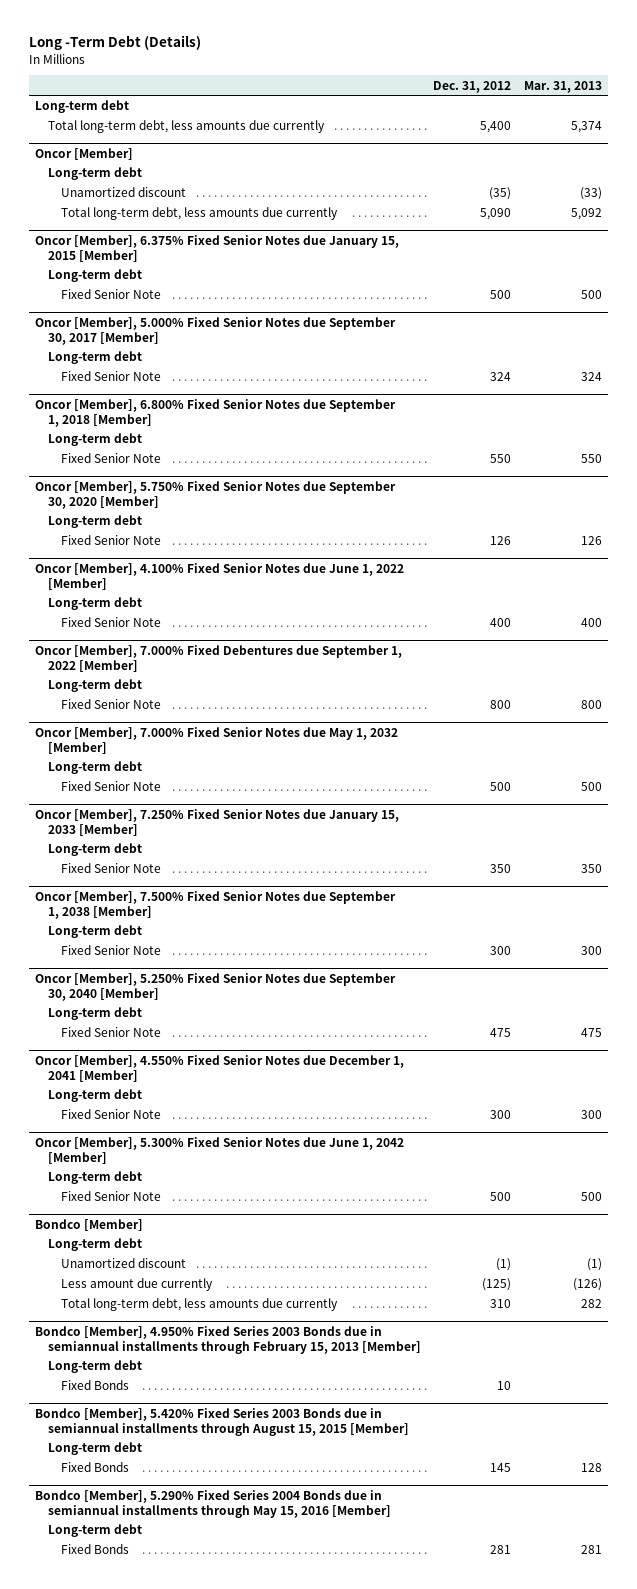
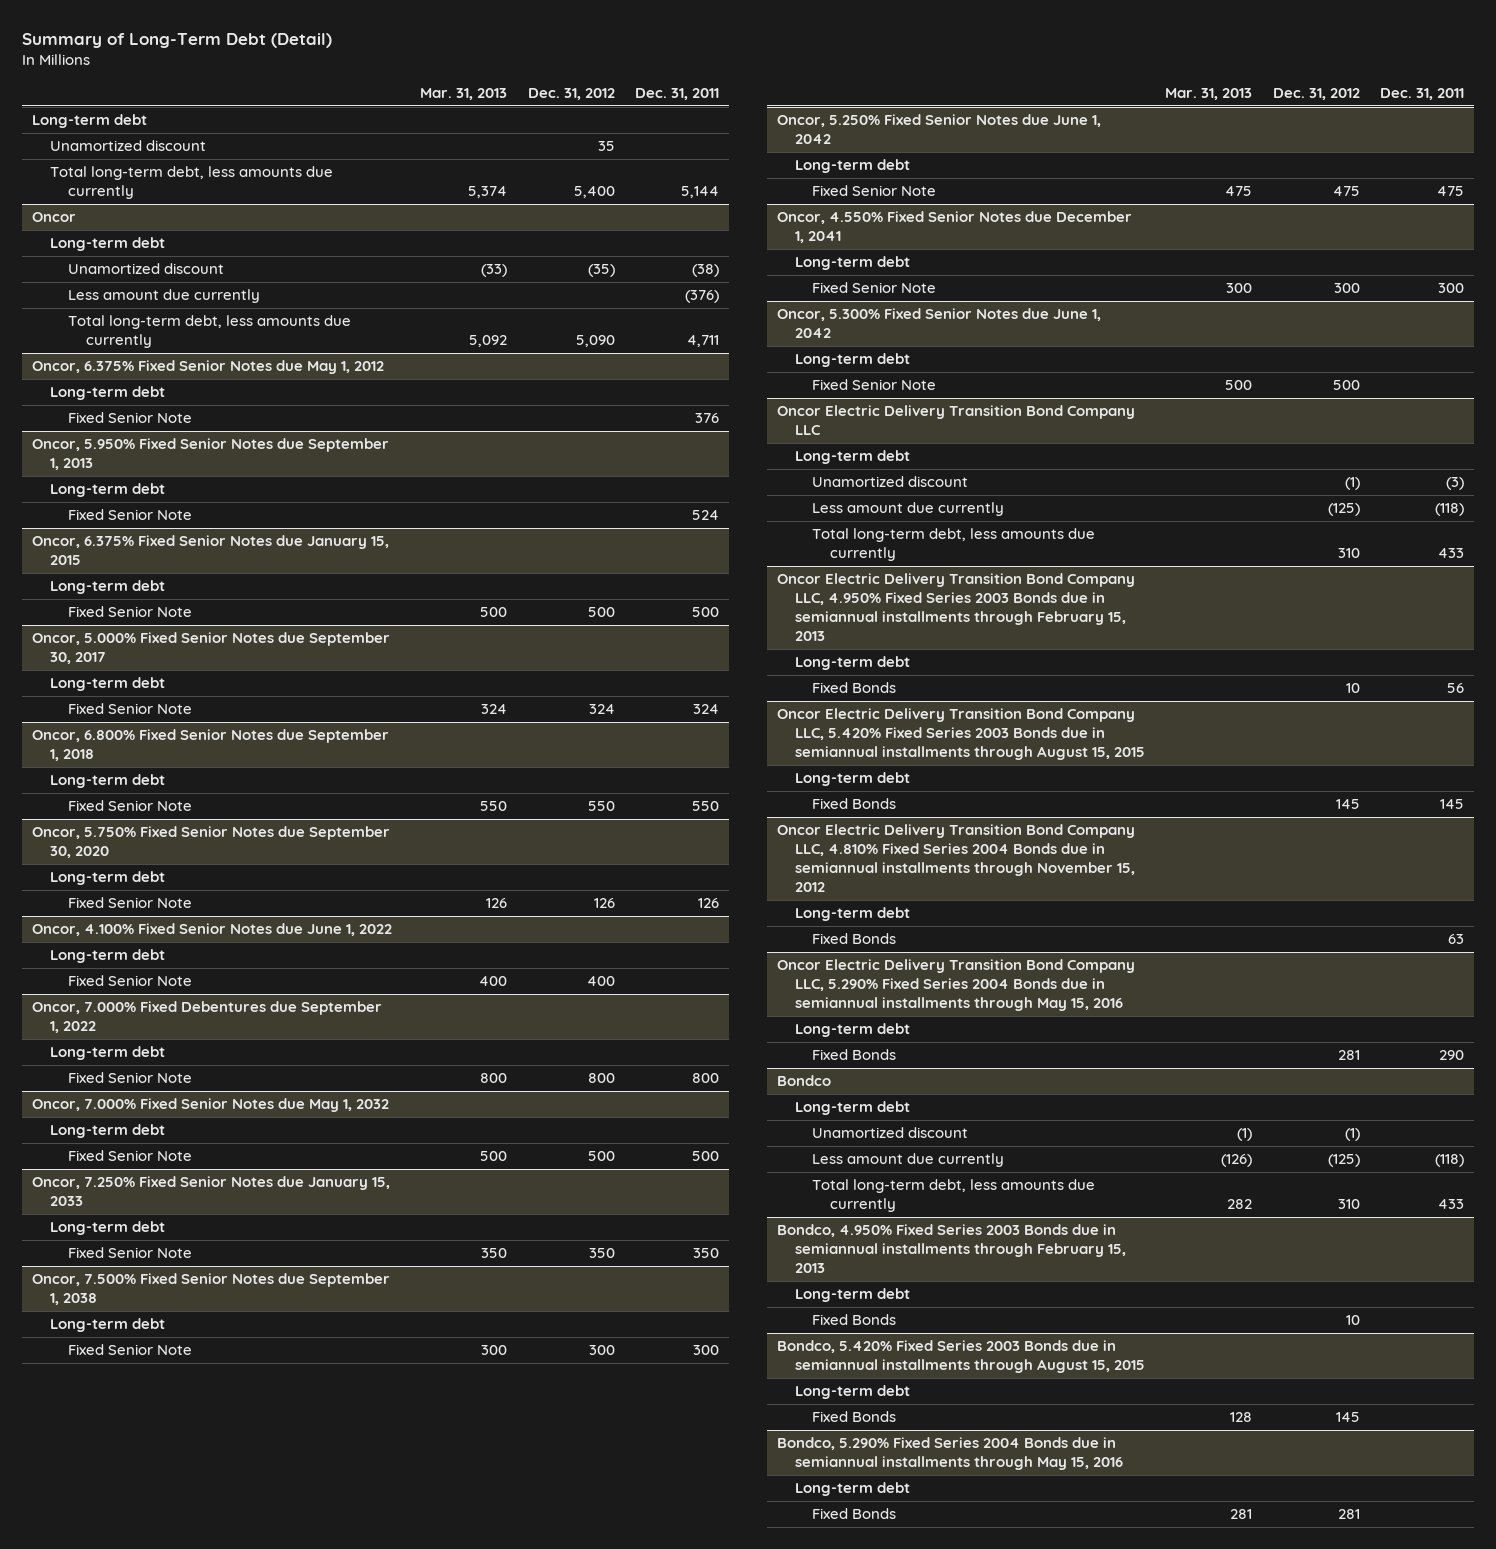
- Long -Term Debt (Details)
+ Summary of Long-Term Debt (Detail)
- | Dec. 31, 2012 | Mar. 31, 2013
+ | Mar. 31, 2013 | Dec. 31, 2012 | Dec. 31, 2011
+ Unamortized discount | | 35 |
- Oncor [Member]
+ Oncor
+ Less amount due currently | | | (376)
- Oncor [Member], 6.375% Fixed Senior Notes due January 15, 2015 [Member]
+ Oncor, 6.375% Fixed Senior Notes due May 1, 2012
+ Fixed Senior Note | | | 376
+ Oncor, 5.950% Fixed Senior Notes due September 1, 2013
+ Long-term debt
+ Fixed Senior Note | | | 524
+ Oncor, 6.375% Fixed Senior Notes due January 15, 2015
+ Long-term debt
- Oncor [Member], 5.000% Fixed Senior Notes due September 30, 2017 [Member]
+ Oncor, 5.000% Fixed Senior Notes due September 30, 2017
- Oncor [Member], 6.800% Fixed Senior Notes due September 1, 2018 [Member]
+ Oncor, 6.800% Fixed Senior Notes due September 1, 2018
- Oncor [Member], 5.750% Fixed Senior Notes due September 30, 2020 [Member]
+ Oncor, 5.750% Fixed Senior Notes due September 30, 2020
- Oncor [Member], 4.100% Fixed Senior Notes due June 1, 2022 [Member]
+ Oncor, 4.100% Fixed Senior Notes due June 1, 2022
- Oncor [Member], 7.000% Fixed Debentures due September 1, 2022 [Member]
+ Oncor, 7.000% Fixed Debentures due September 1, 2022
- Oncor [Member], 7.000% Fixed Senior Notes due May 1, 2032 [Member]
+ Oncor, 7.000% Fixed Senior Notes due May 1, 2032
- Oncor [Member], 7.250% Fixed Senior Notes due January 15, 2033 [Member]
+ Oncor, 7.250% Fixed Senior Notes due January 15, 2033
- Oncor [Member], 7.500% Fixed Senior Notes due September 1, 2038 [Member]
+ Oncor, 7.500% Fixed Senior Notes due September 1, 2038
- Oncor [Member], 5.250% Fixed Senior Notes due September 30, 2040 [Member]
+ Oncor, 5.250% Fixed Senior Notes due June 1, 2042
- Oncor [Member], 4.550% Fixed Senior Notes due December 1, 2041 [Member]
+ Oncor, 4.550% Fixed Senior Notes due December 1, 2041
- Oncor [Member], 5.300% Fixed Senior Notes due June 1, 2042 [Member]
+ Oncor, 5.300% Fixed Senior Notes due June 1, 2042
- Bondco [Member]
+ Oncor Electric Delivery Transition Bond Company LLC
+ Unamortized discount | | (1) | (3)
+ Less amount due currently | | (125) | (118)
+ Total long-term debt, less amounts due currently | | 310 | 433
+ Oncor Electric Delivery Transition Bond Company LLC, 4.950% Fixed Series 2003 Bonds due in semiannual installments through February 15, 2013
+ Long-term debt
+ Fixed Bonds | | 10 | 56
+ Oncor Electric Delivery Transition Bond Company LLC, 5.420% Fixed Series 2003 Bonds due in semiannual installments through August 15, 2015
+ Long-term debt
+ Fixed Bonds | | 145 | 145
+ Oncor Electric Delivery Transition Bond Company LLC, 4.810% Fixed Series 2004 Bonds due in semiannual installments through November 15, 2012
+ Long-term debt
+ Fixed Bonds | | | 63
+ Oncor Electric Delivery Transition Bond Company LLC, 5.290% Fixed Series 2004 Bonds due in semiannual installments through May 15, 2016
+ Long-term debt
+ Fixed Bonds | | 281 | 290
+ Bondco
+ Long-term debt
- Bondco [Member], 4.950% Fixed Series 2003 Bonds due in semiannual installments through February 15, 2013 [Member]
+ Bondco, 4.950% Fixed Series 2003 Bonds due in semiannual installments through February 15, 2013
- Bondco [Member], 5.420% Fixed Series 2003 Bonds due in semiannual installments through August 15, 2015 [Member]
+ Bondco, 5.420% Fixed Series 2003 Bonds due in semiannual installments through August 15, 2015
- Bondco [Member], 5.290% Fixed Series 2004 Bonds due in semiannual installments through May 15, 2016 [Member]
+ Bondco, 5.290% Fixed Series 2004 Bonds due in semiannual installments through May 15, 2016

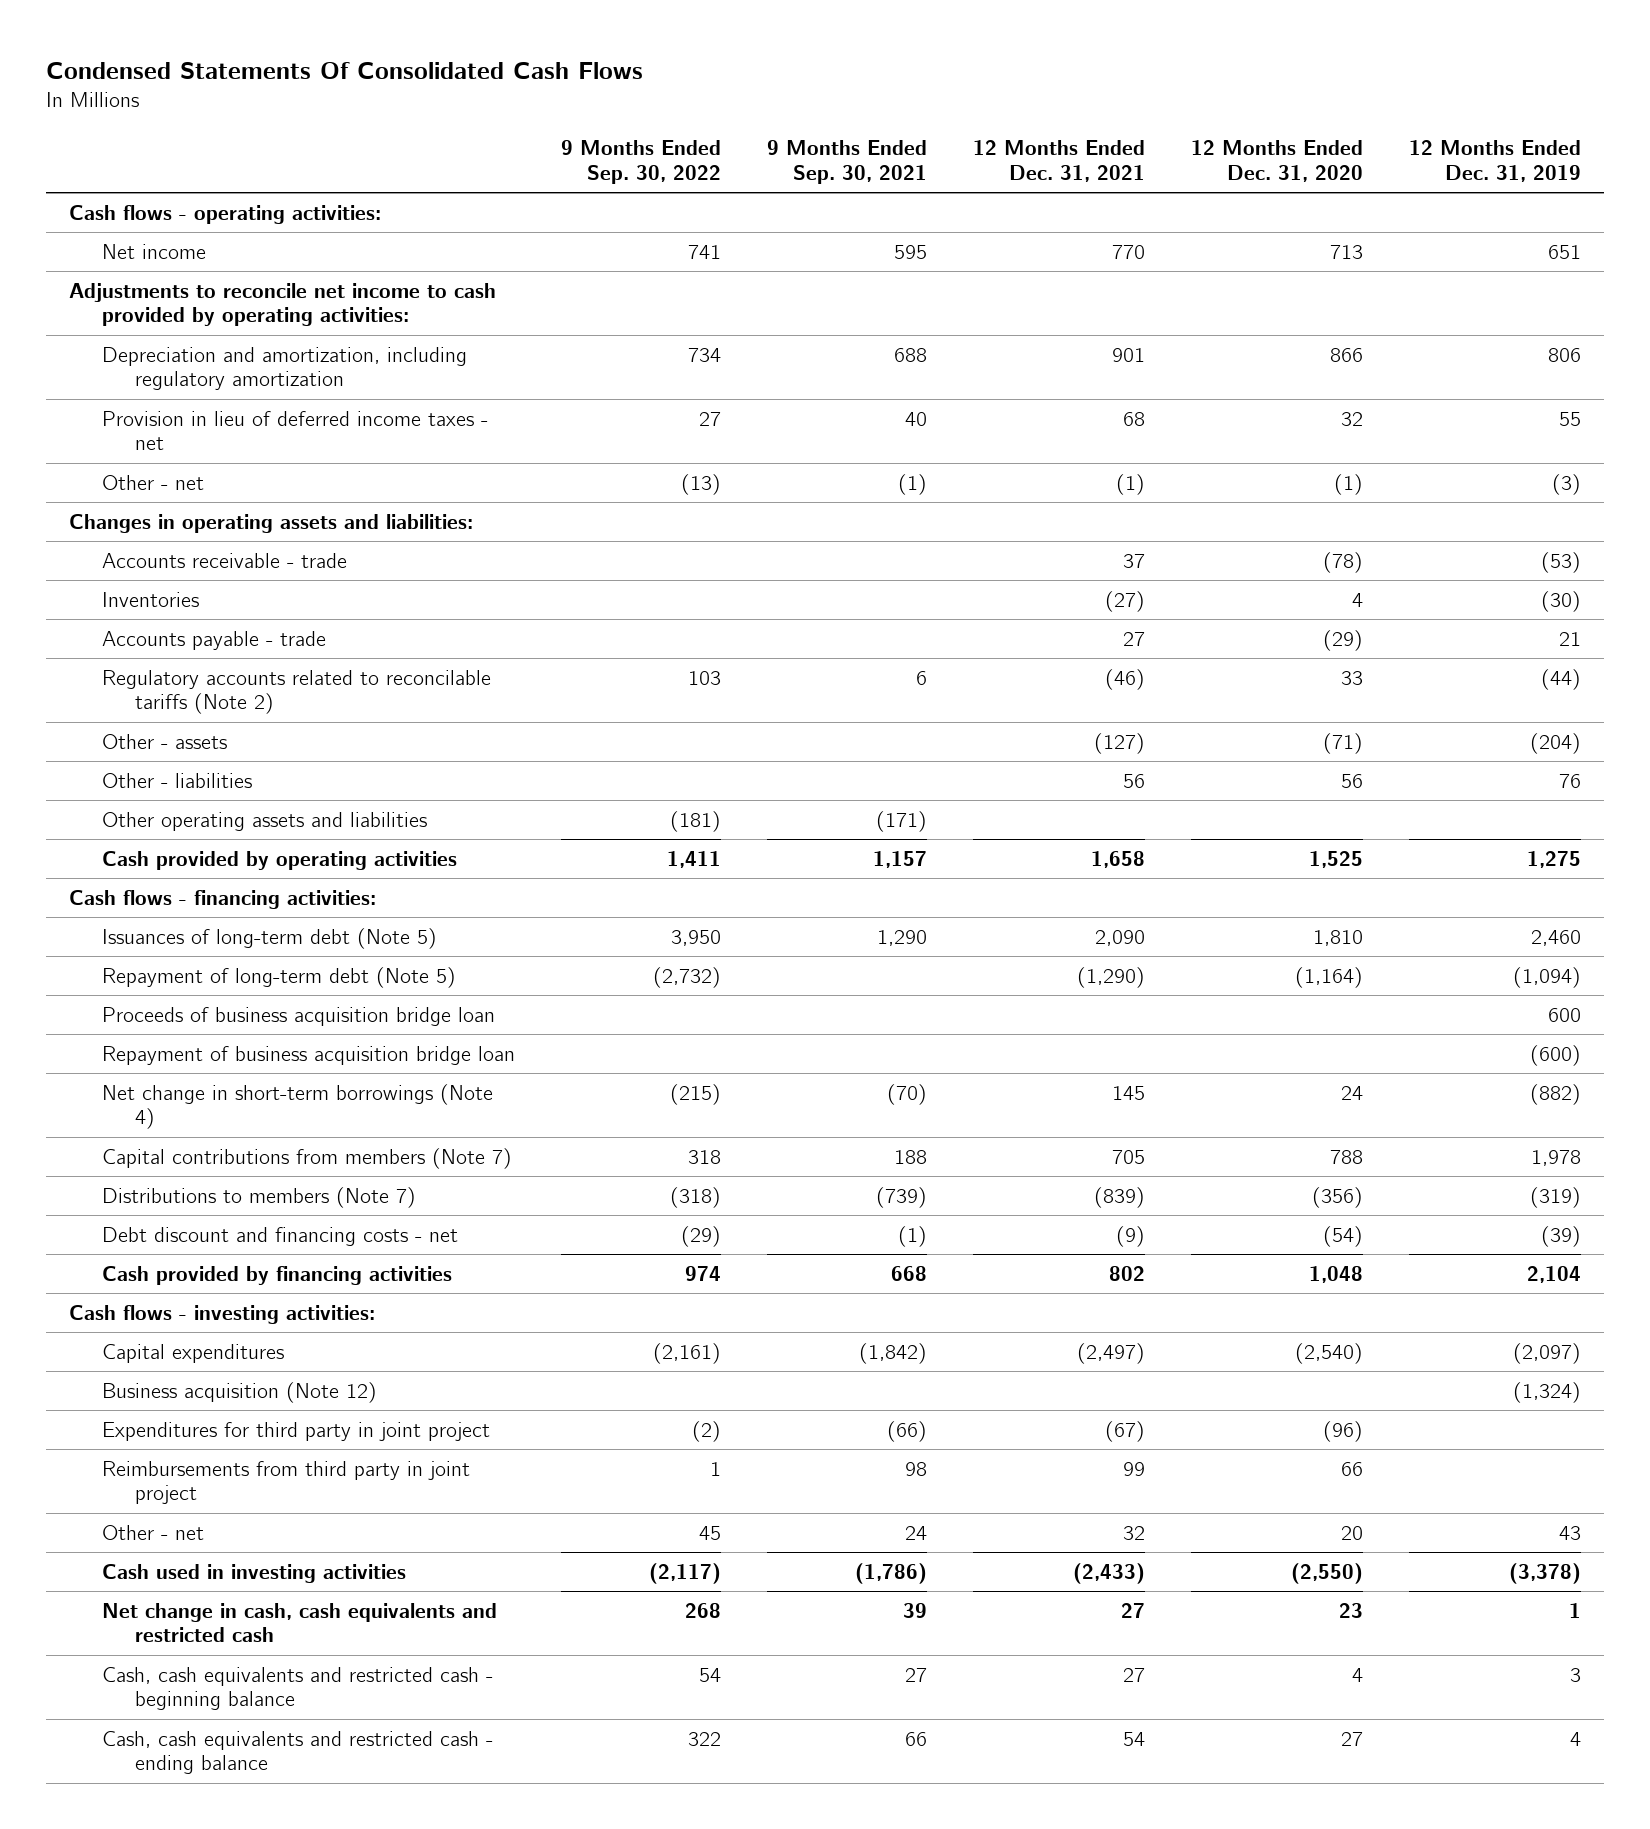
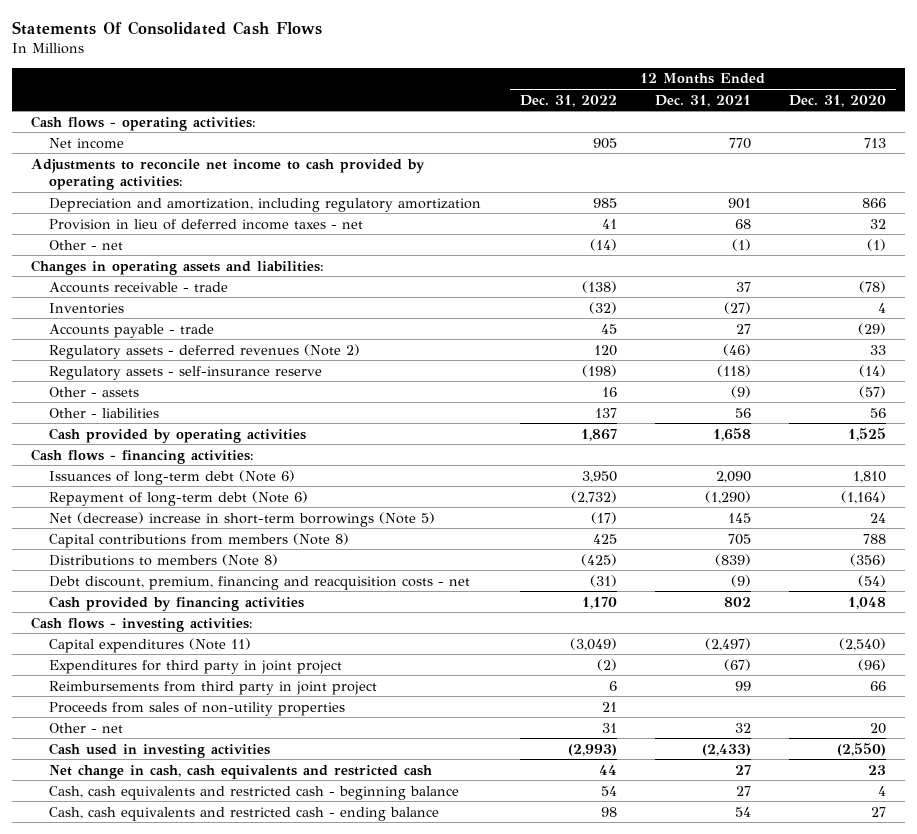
- Condensed Statements Of Consolidated Cash Flows
+ Statements Of Consolidated Cash Flows
- | 9 Months Ended Sep. 30, 2022 | 9 Months Ended Sep. 30, 2021 | 12 Months Ended Dec. 31, 2021 | 12 Months Ended Dec. 31, 2020 | 12 Months Ended Dec. 31, 2019
+ | 12 Months Ended Dec. 31, 2022 | 12 Months Ended Dec. 31, 2021 | 12 Months Ended Dec. 31, 2020
- Regulatory accounts related to reconcilable tariffs (Note 2) | 103 | 6 | (46) | 33 | (44)
- Other - assets | | | (127) | (71) | (204)
+ Regulatory assets - deferred revenues (Note 2) | 120 | (46) | 33
+ Regulatory assets - self-insurance reserve | (198) | (118) | (14)
+ Other - assets | 16 | (9) | (57)
- Other operating assets and liabilities | (181) | (171) | | |
- Issuances of long-term debt (Note 5) | 3,950 | 1,290 | 2,090 | 1,810 | 2,460
- Repayment of long-term debt (Note 5) | (2,732) | | (1,290) | (1,164) | (1,094)
- Proceeds of business acquisition bridge loan | | | | | 600
- Repayment of business acquisition bridge loan | | | | | (600)
- Net change in short-term borrowings (Note 4) | (215) | (70) | 145 | 24 | (882)
- Capital contributions from members (Note 7) | 318 | 188 | 705 | 788 | 1,978
- Distributions to members (Note 7) | (318) | (739) | (839) | (356) | (319)
- Debt discount and financing costs - net | (29) | (1) | (9) | (54) | (39)
+ Issuances of long-term debt (Note 6) | 3,950 | 2,090 | 1,810
+ Repayment of long-term debt (Note 6) | (2,732) | (1,290) | (1,164)
+ Net (decrease) increase in short-term borrowings (Note 5) | (17) | 145 | 24
+ Capital contributions from members (Note 8) | 425 | 705 | 788
+ Distributions to members (Note 8) | (425) | (839) | (356)
+ Debt discount, premium, financing and reacquisition costs - net | (31) | (9) | (54)
- Capital expenditures | (2,161) | (1,842) | (2,497) | (2,540) | (2,097)
- Business acquisition (Note 12) | | | | | (1,324)
+ Capital expenditures (Note 11) | (3,049) | (2,497) | (2,540)
+ Proceeds from sales of non-utility properties | 21 | |

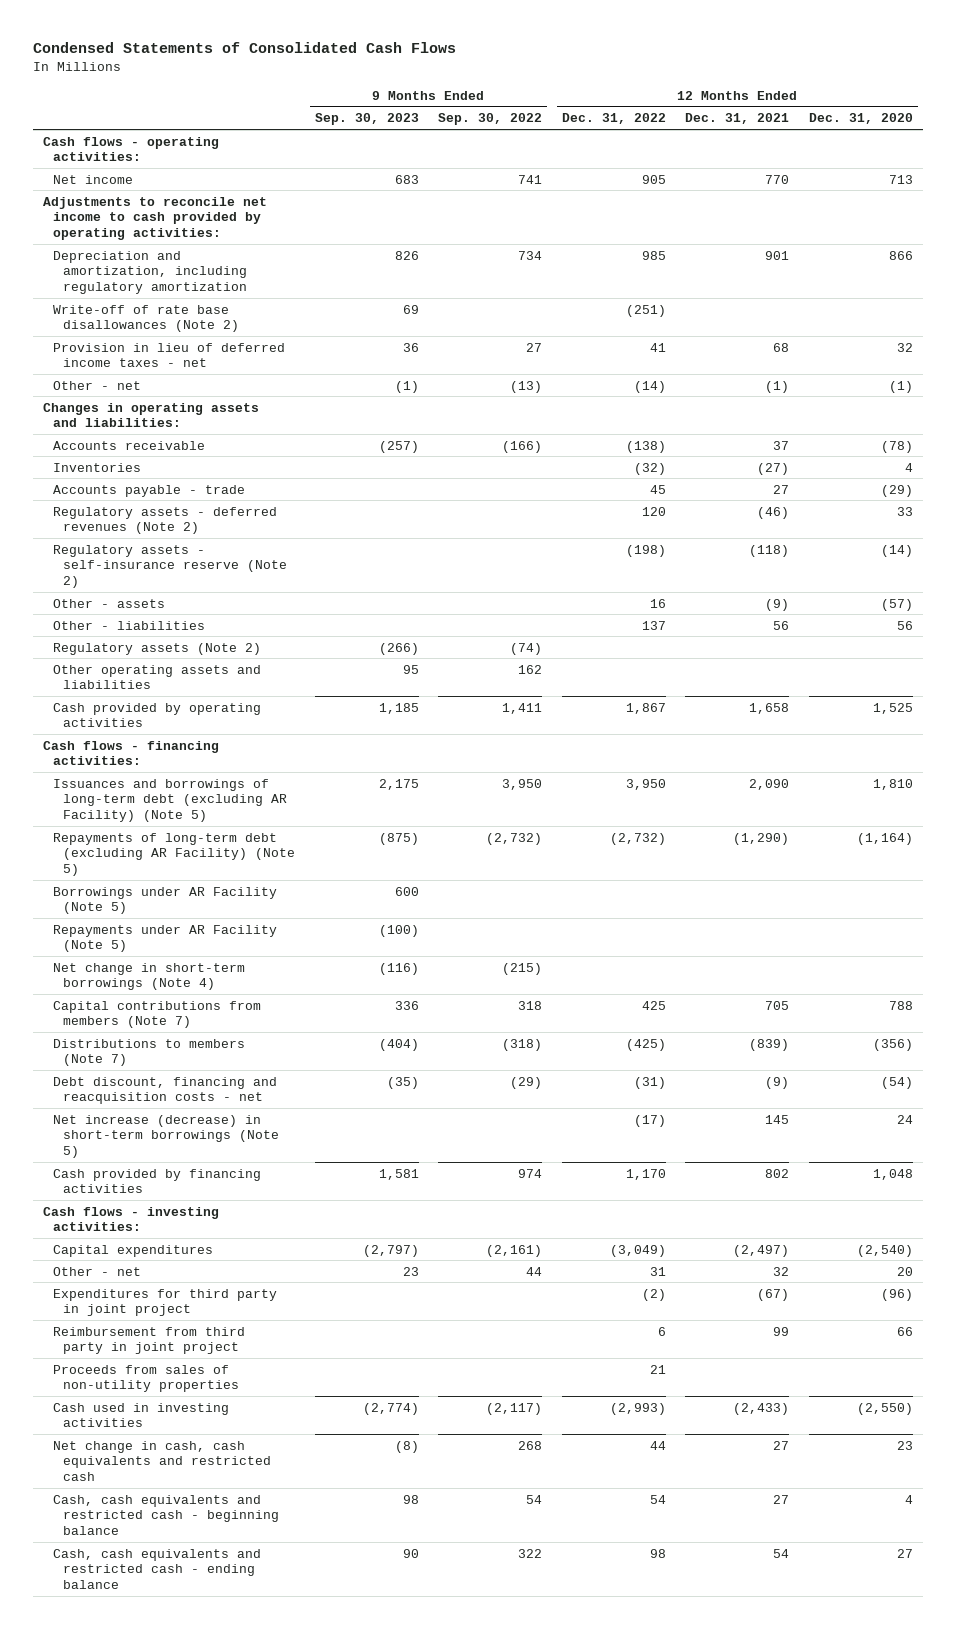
- Statements Of Consolidated Cash Flows
+ Condensed Statements of Consolidated Cash Flows
- | 12 Months Ended Dec. 31, 2022 | 12 Months Ended Dec. 31, 2021 | 12 Months Ended Dec. 31, 2020
+ | 9 Months Ended Sep. 30, 2023 | 9 Months Ended Sep. 30, 2022 | 12 Months Ended Dec. 31, 2022 | 12 Months Ended Dec. 31, 2021 | 12 Months Ended Dec. 31, 2020
+ Write-off of rate base disallowances (Note 2) | 69 | | (251) | |
- Accounts receivable - trade | (138) | 37 | (78)
+ Accounts receivable | (257) | (166) | (138) | 37 | (78)
- Regulatory assets - self-insurance reserve | (198) | (118) | (14)
+ Regulatory assets - self-insurance reserve (Note 2) | | | (198) | (118) | (14)
+ Regulatory assets (Note 2) | (266) | (74) | | |
+ Other operating assets and liabilities | 95 | 162 | | |
- Issuances of long-term debt (Note 6) | 3,950 | 2,090 | 1,810
- Repayment of long-term debt (Note 6) | (2,732) | (1,290) | (1,164)
- Net (decrease) increase in short-term borrowings (Note 5) | (17) | 145 | 24
- Capital contributions from members (Note 8) | 425 | 705 | 788
- Distributions to members (Note 8) | (425) | (839) | (356)
- Debt discount, premium, financing and reacquisition costs - net | (31) | (9) | (54)
+ Issuances and borrowings of long-term debt (excluding AR Facility) (Note 5) | 2,175 | 3,950 | 3,950 | 2,090 | 1,810
+ Repayments of long-term debt (excluding AR Facility) (Note 5) | (875) | (2,732) | (2,732) | (1,290) | (1,164)
+ Borrowings under AR Facility (Note 5) | 600 | | | |
+ Repayments under AR Facility (Note 5) | (100) | | | |
+ Net change in short-term borrowings (Note 4) | (116) | (215) | | |
+ Capital contributions from members (Note 7) | 336 | 318 | 425 | 705 | 788
+ Distributions to members (Note 7) | (404) | (318) | (425) | (839) | (356)
+ Debt discount, financing and reacquisition costs - net | (35) | (29) | (31) | (9) | (54)
+ Net increase (decrease) in short-term borrowings (Note 5) | | | (17) | 145 | 24
- Capital expenditures (Note 11) | (3,049) | (2,497) | (2,540)
+ Capital expenditures | (2,797) | (2,161) | (3,049) | (2,497) | (2,540)
moved up: Other - net | 23 | 44 | 31 | 32 | 20
- Reimbursements from third party in joint project | 6 | 99 | 66
+ Reimbursement from third party in joint project | | | 6 | 99 | 66

